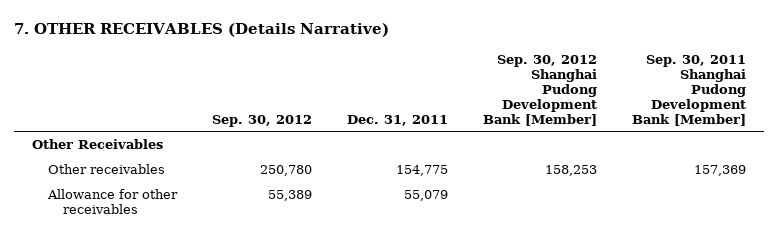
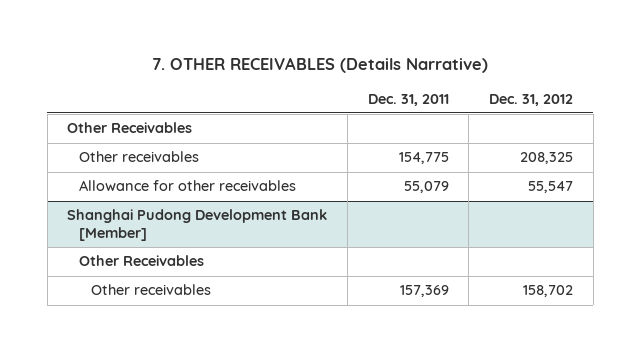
- | Sep. 30, 2012 | Dec. 31, 2011 | Sep. 30, 2012 Shanghai Pudong Development Bank [Member] | Sep. 30, 2011 Shanghai Pudong Development Bank [Member]
+ | Dec. 31, 2011 | Dec. 31, 2012
+ Shanghai Pudong Development Bank [Member]
+ Other Receivables
+ Other receivables | 157,369 | 158,702

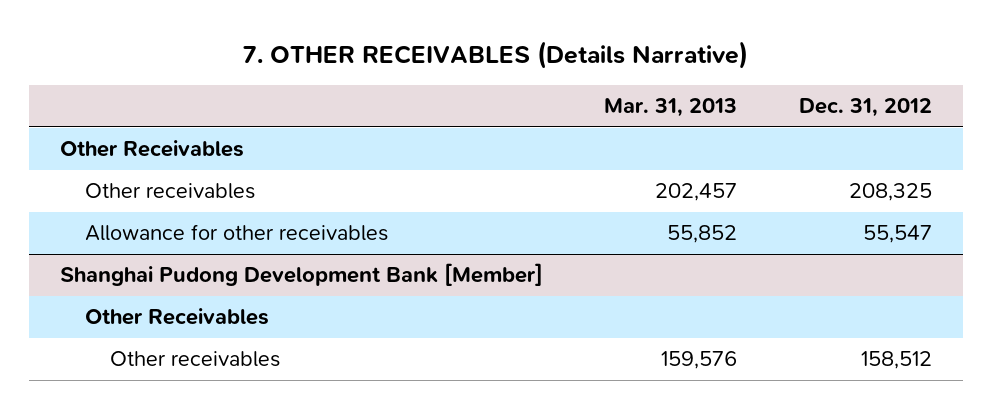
- | Dec. 31, 2011 | Dec. 31, 2012
+ | Mar. 31, 2013 | Dec. 31, 2012
@ Shanghai Pudong Development Bank [Member]
- Other receivables | 157,369 | 158,702
+ Other receivables | 159,576 | 158,512

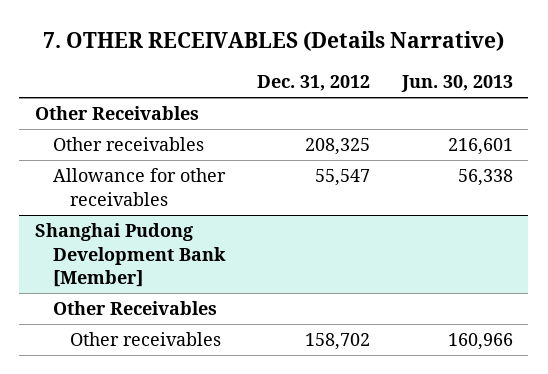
- | Mar. 31, 2013 | Dec. 31, 2012
+ | Dec. 31, 2012 | Jun. 30, 2013
@ Shanghai Pudong Development Bank [Member]
- Other receivables | 159,576 | 158,512
+ Other receivables | 158,702 | 160,966

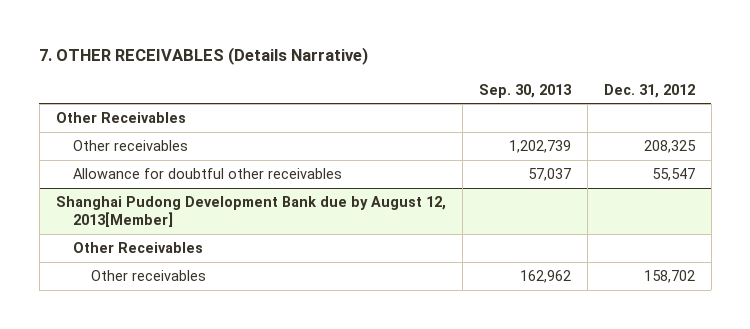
- | Dec. 31, 2012 | Jun. 30, 2013
+ | Sep. 30, 2013 | Dec. 31, 2012
- Allowance for other receivables | 55,547 | 56,338
- Shanghai Pudong Development Bank [Member]
+ Allowance for doubtful other receivables | 57,037 | 55,547
+ Shanghai Pudong Development Bank due by August 12, 2013[Member]

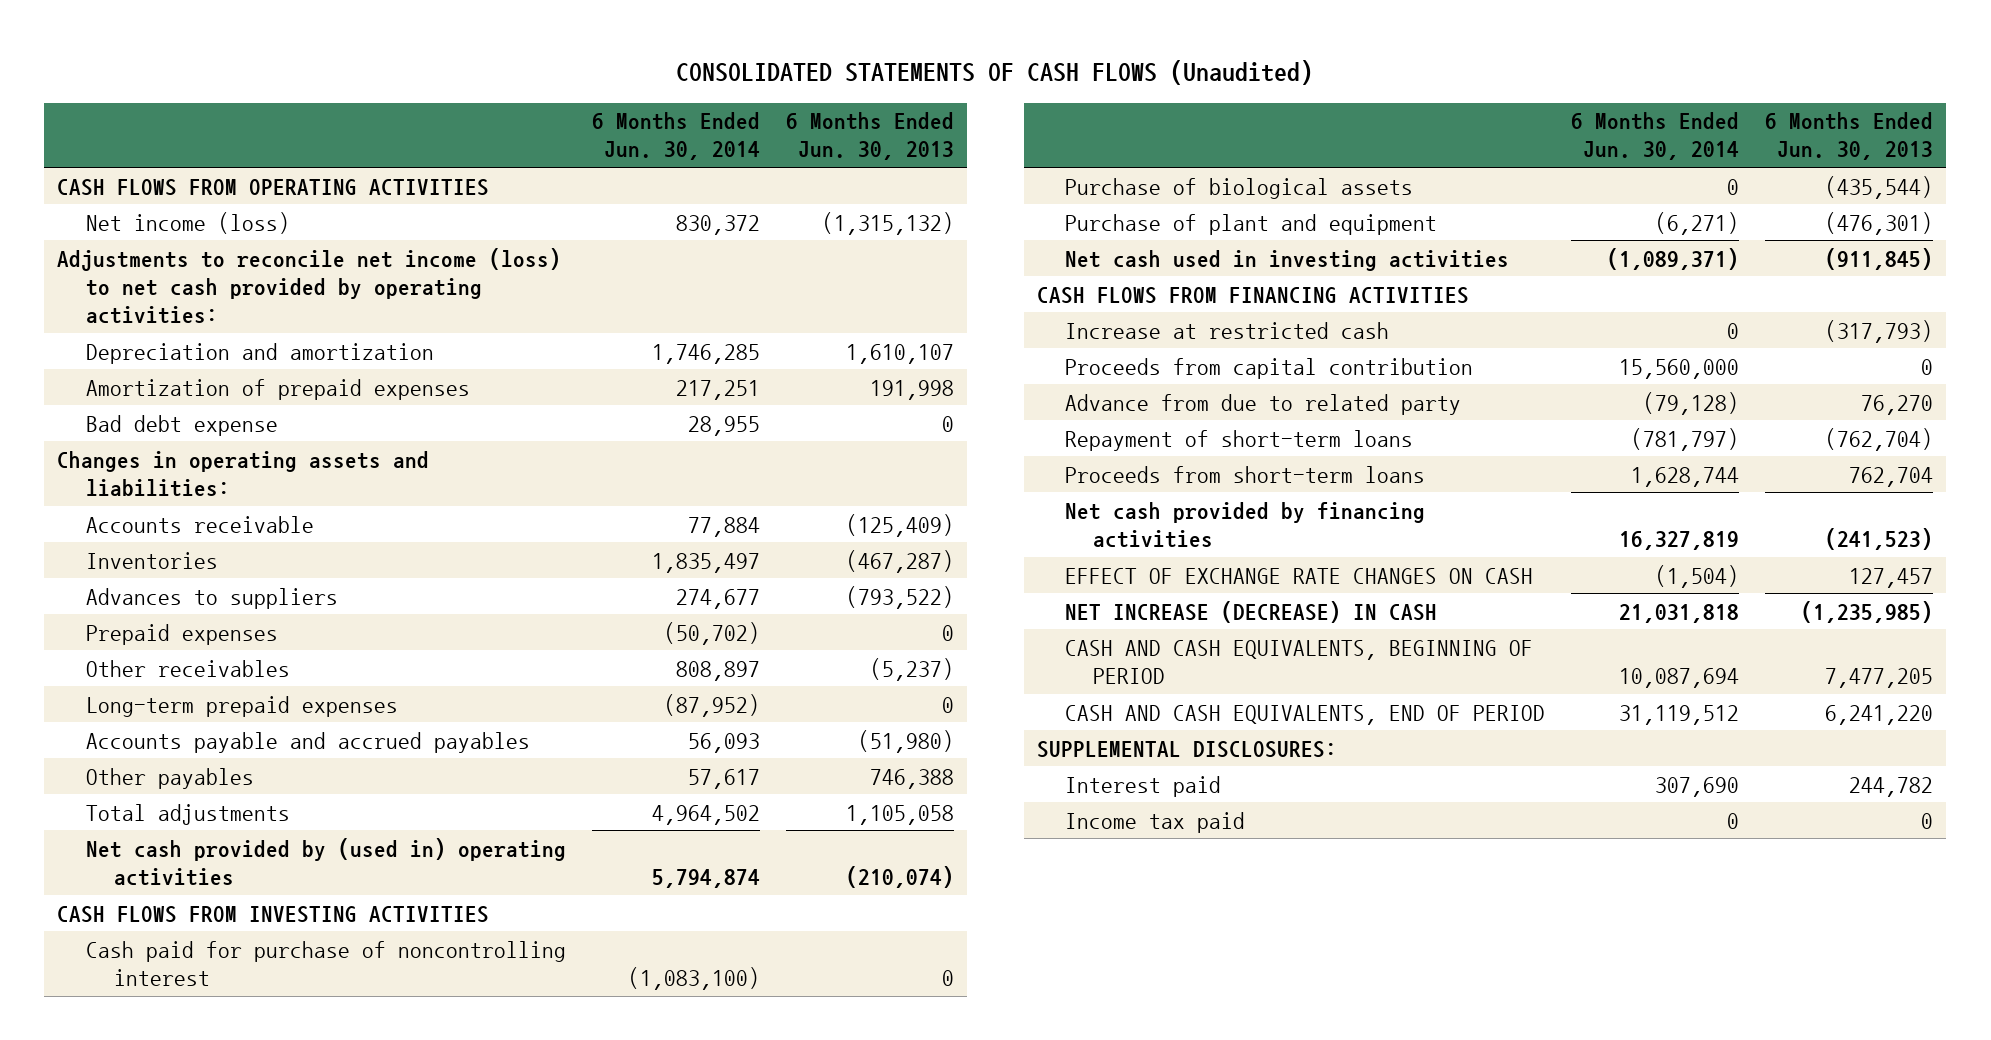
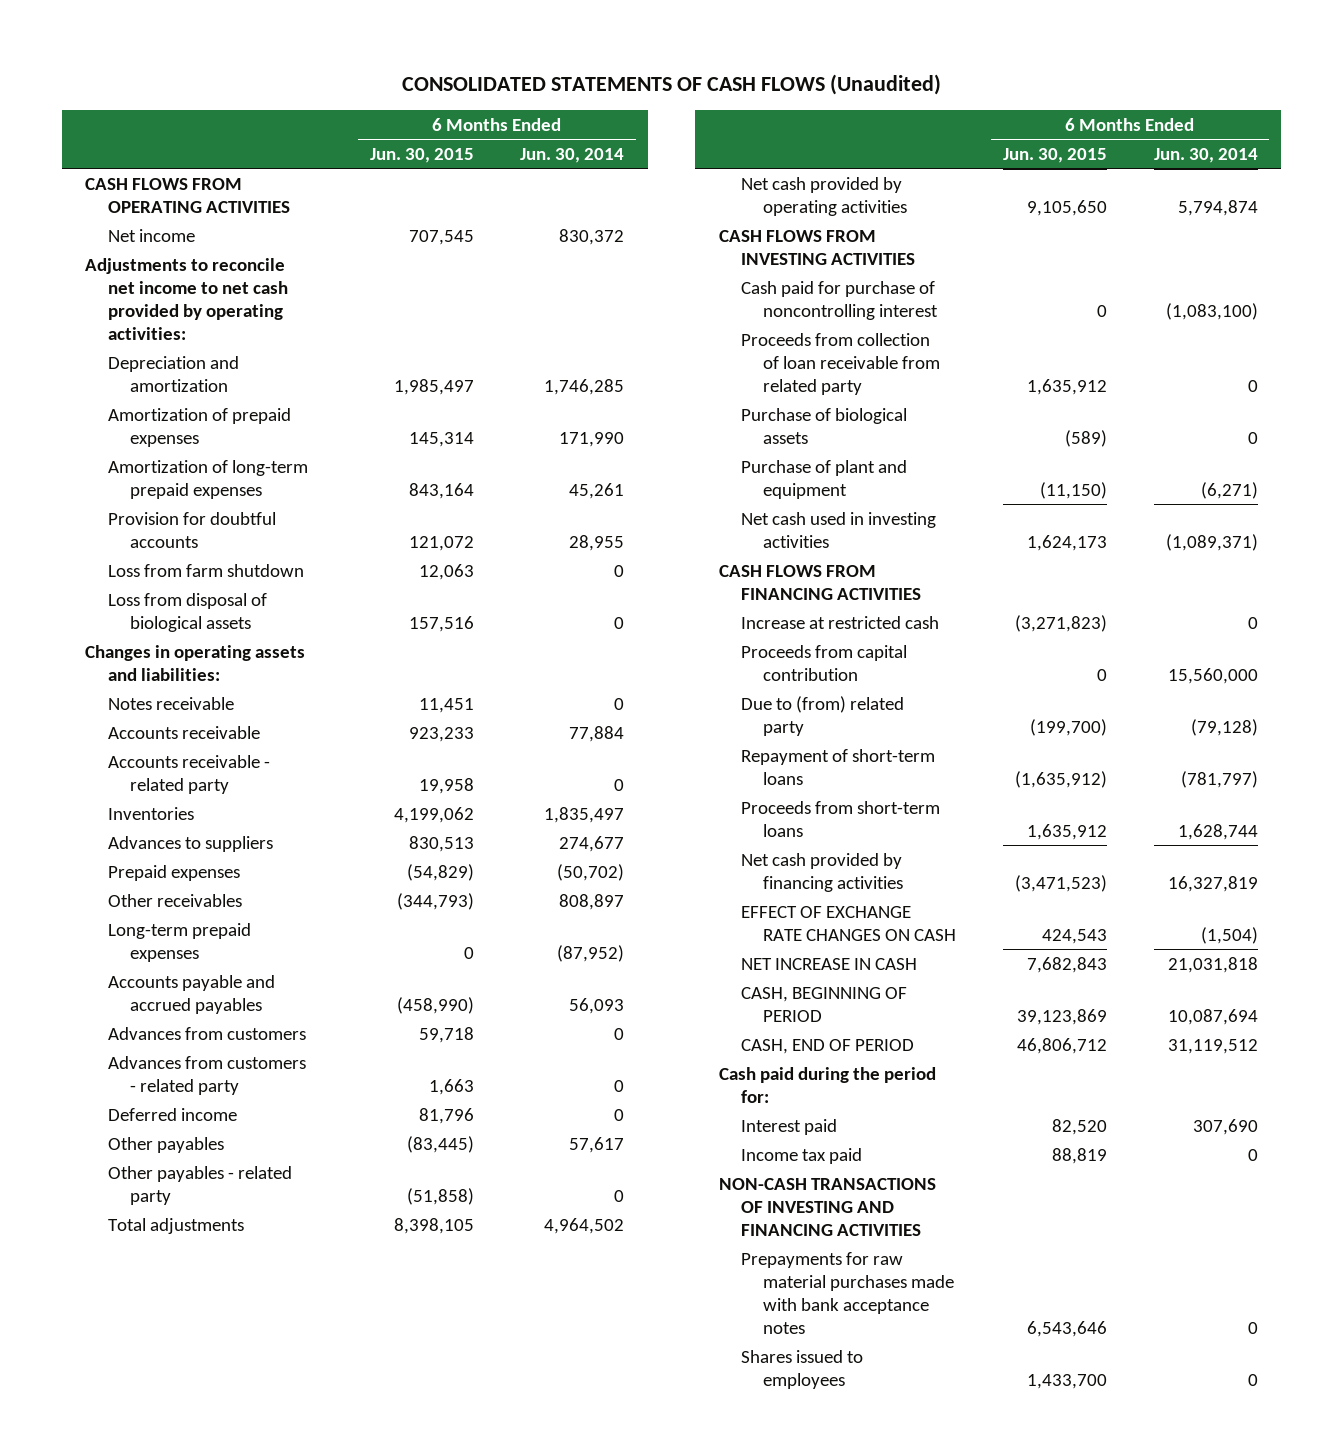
- | 6 Months Ended Jun. 30, 2014 | 6 Months Ended Jun. 30, 2013
+ | 6 Months Ended Jun. 30, 2015 | 6 Months Ended Jun. 30, 2014
- Net income (loss) | 830,372 | (1,315,132)
- Adjustments to reconcile net income (loss) to net cash provided by operating activities:
+ Net income | 707,545 | 830,372
+ Adjustments to reconcile net income to net cash provided by operating activities:
- Amortization of prepaid expenses | 217,251 | 191,998
- Bad debt expense | 28,955 | 0
+ Amortization of prepaid expenses | 145,314 | 171,990
+ Amortization of long-term prepaid expenses | 843,164 | 45,261
+ Provision for doubtful accounts | 121,072 | 28,955
+ Loss from farm shutdown | 12,063 | 0
+ Loss from disposal of biological assets | 157,516 | 0
+ Notes receivable | 11,451 | 0
+ Accounts receivable - related party | 19,958 | 0
+ Advances from customers | 59,718 | 0
+ Advances from customers - related party | 1,663 | 0
+ Deferred income | 81,796 | 0
+ Other payables - related party | (51,858) | 0
- Net cash provided by (used in) operating activities | 5,794,874 | (210,074)
+ Net cash provided by operating activities | 9,105,650 | 5,794,874
+ Proceeds from collection of loan receivable from related party | 1,635,912 | 0
- Advance from due to related party | (79,128) | 76,270
+ Due to (from) related party | (199,700) | (79,128)
- NET INCREASE (DECREASE) IN CASH | 21,031,818 | (1,235,985)
- CASH AND CASH EQUIVALENTS, BEGINNING OF PERIOD | 10,087,694 | 7,477,205
- CASH AND CASH EQUIVALENTS, END OF PERIOD | 31,119,512 | 6,241,220
- SUPPLEMENTAL DISCLOSURES:
+ NET INCREASE IN CASH | 7,682,843 | 21,031,818
+ CASH, BEGINNING OF PERIOD | 39,123,869 | 10,087,694
+ CASH, END OF PERIOD | 46,806,712 | 31,119,512
+ Cash paid during the period for:
+ NON-CASH TRANSACTIONS OF INVESTING AND FINANCING ACTIVITIES
+ Prepayments for raw material purchases made with bank acceptance notes | 6,543,646 | 0
+ Shares issued to employees | 1,433,700 | 0

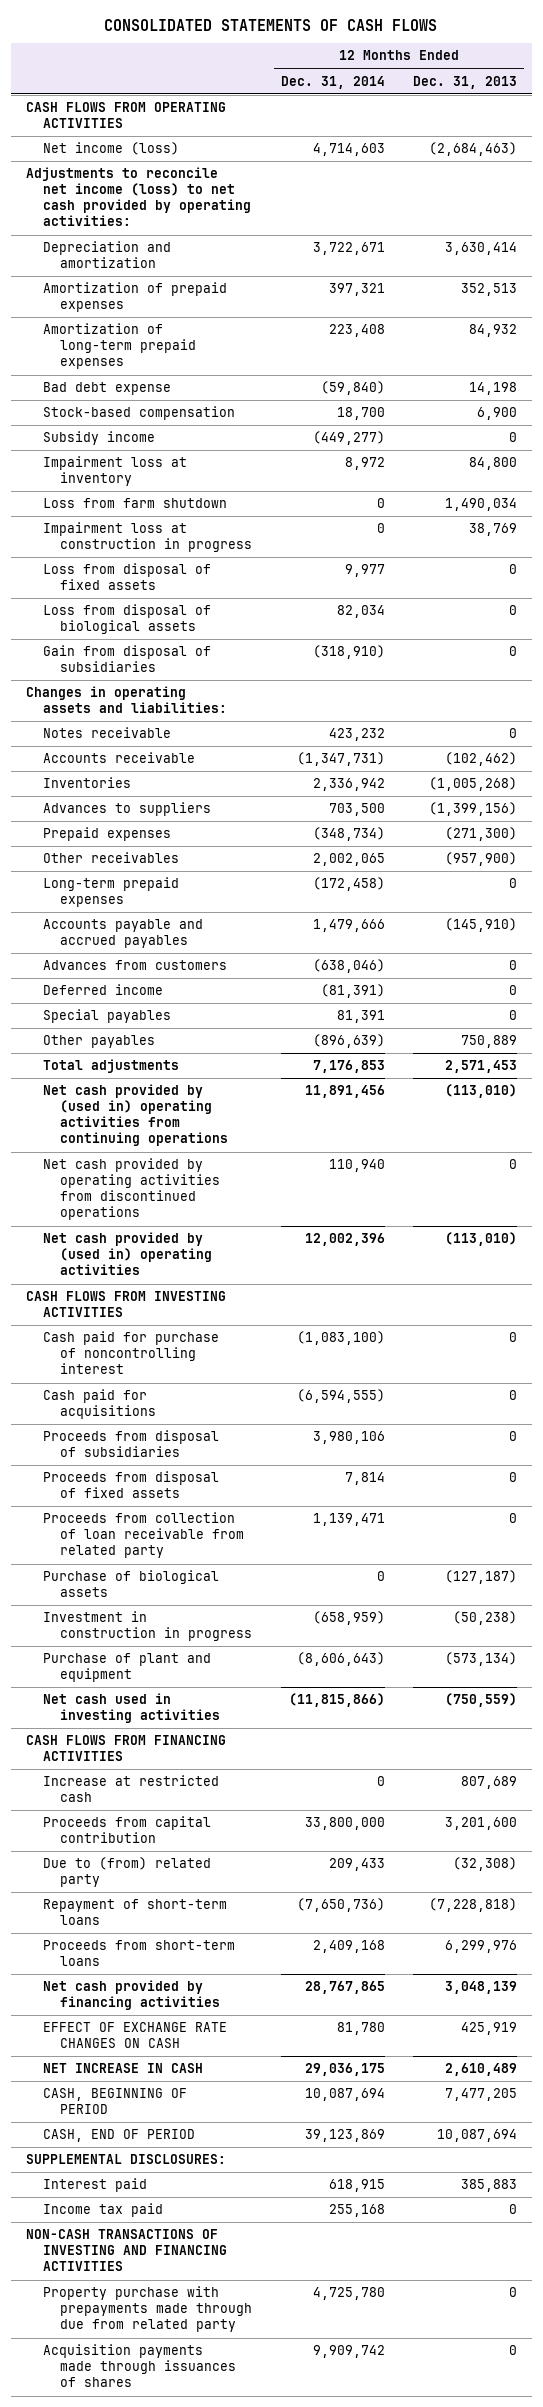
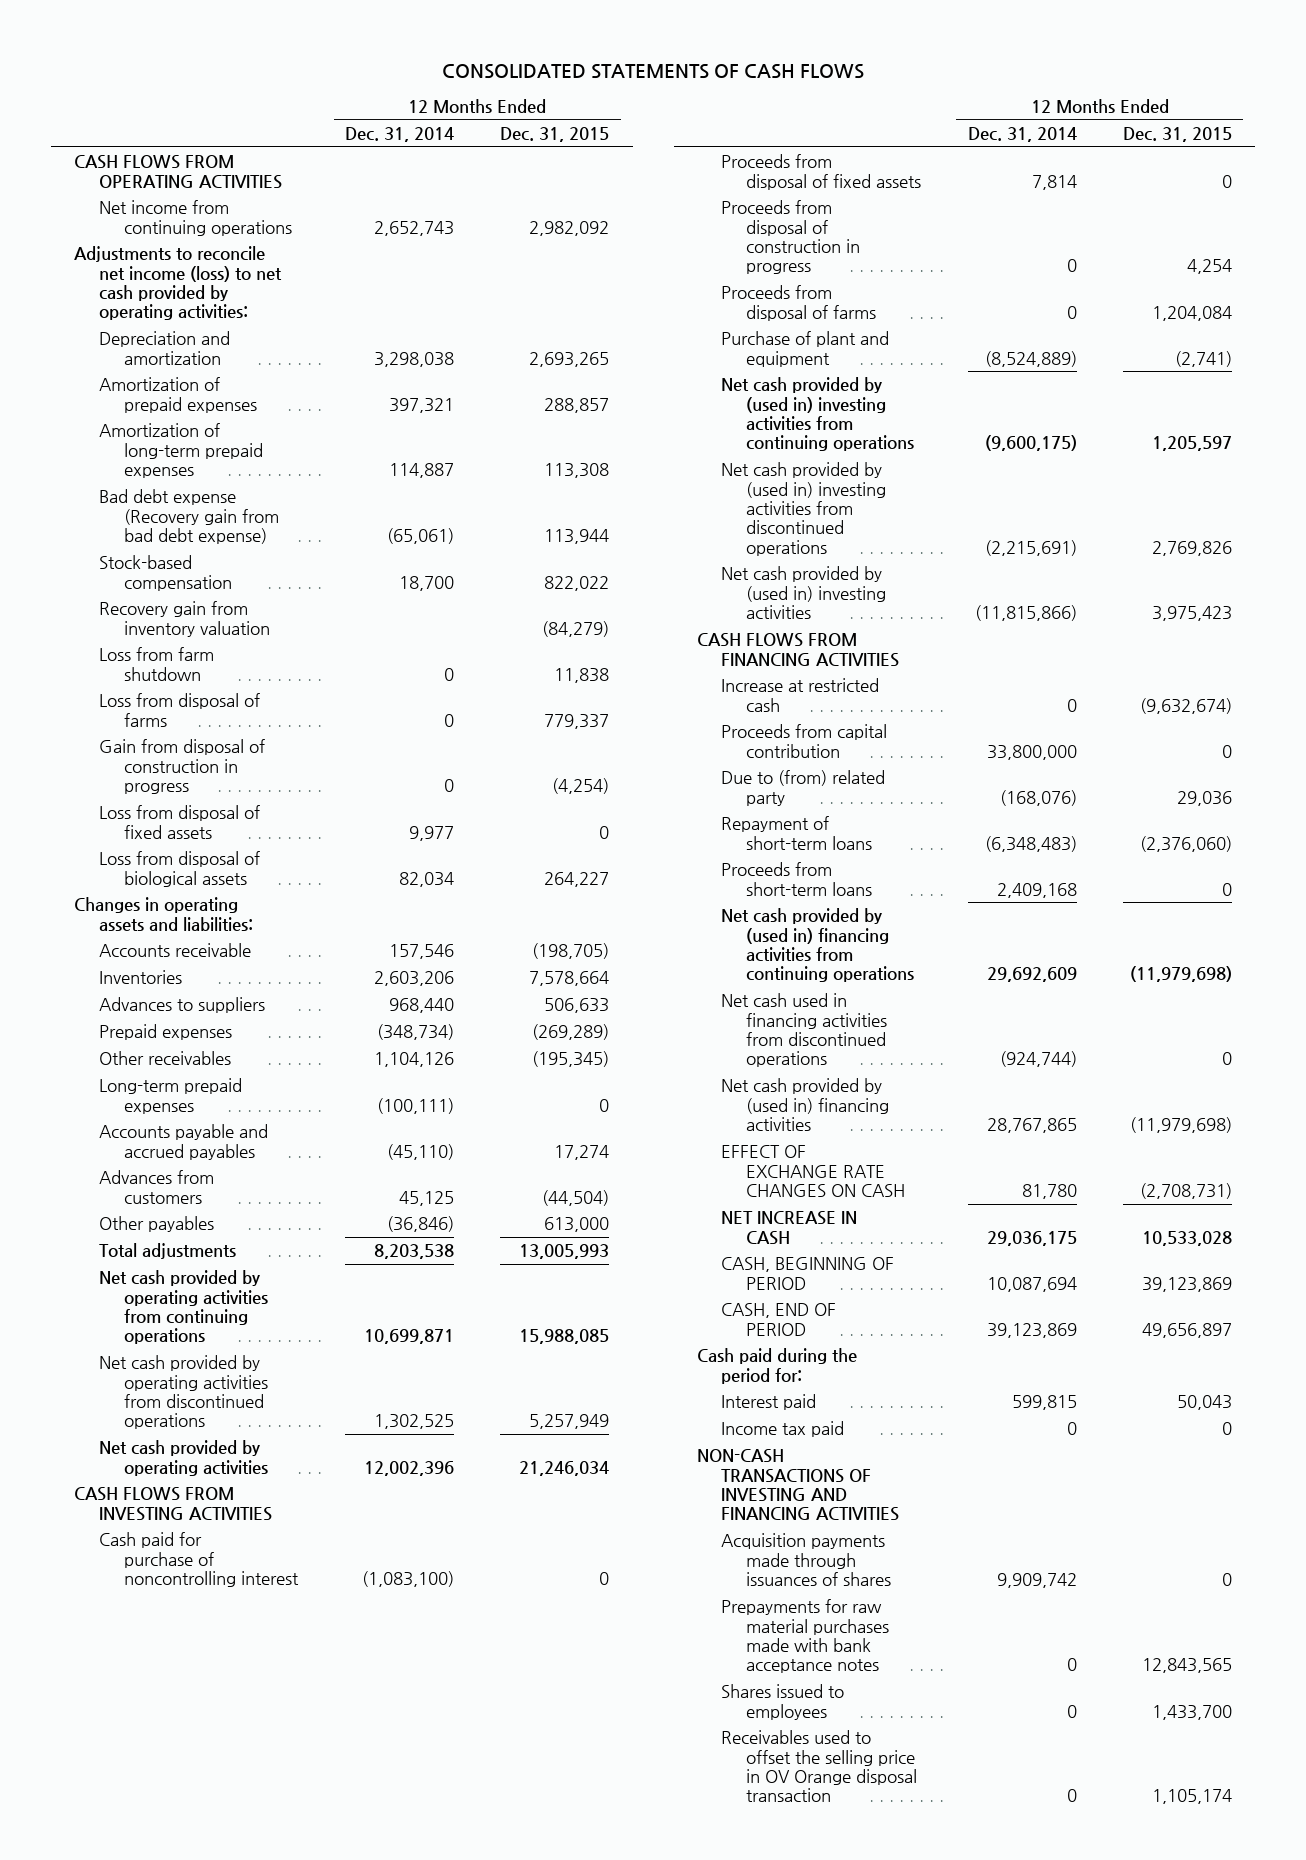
- | 12 Months Ended Dec. 31, 2014 | 12 Months Ended Dec. 31, 2013
+ | 12 Months Ended Dec. 31, 2014 | 12 Months Ended Dec. 31, 2015
- Net income (loss) | 4,714,603 | (2,684,463)
+ Net income from continuing operations | 2,652,743 | 2,982,092
- Depreciation and amortization | 3,722,671 | 3,630,414
+ Depreciation and amortization | 3,298,038 | 2,693,265
- Amortization of long-term prepaid expenses | 223,408 | 84,932
- Bad debt expense | (59,840) | 14,198
+ Amortization of long-term prepaid expenses | 114,887 | 113,308
+ Bad debt expense (Recovery gain from bad debt expense) | (65,061) | 113,944
- Subsidy income | (449,277) | 0
- Impairment loss at inventory | 8,972 | 84,800
+ Recovery gain from inventory valuation | | (84,279)
- Impairment loss at construction in progress | 0 | 38,769
+ Loss from disposal of farms | 0 | 779,337
+ Gain from disposal of construction in progress | 0 | (4,254)
- Gain from disposal of subsidiaries | (318,910) | 0
- Notes receivable | 423,232 | 0
- Accounts receivable | (1,347,731) | (102,462)
- Inventories | 2,336,942 | (1,005,268)
- Advances to suppliers | 703,500 | (1,399,156)
+ Accounts receivable | 157,546 | (198,705)
+ Inventories | 2,603,206 | 7,578,664
+ Advances to suppliers | 968,440 | 506,633
- Other receivables | 2,002,065 | (957,900)
- Long-term prepaid expenses | (172,458) | 0
- Accounts payable and accrued payables | 1,479,666 | (145,910)
- Advances from customers | (638,046) | 0
- Deferred income | (81,391) | 0
- Special payables | 81,391 | 0
- Other payables | (896,639) | 750,889
- Total adjustments | 7,176,853 | 2,571,453
- Net cash provided by (used in) operating activities from continuing operations | 11,891,456 | (113,010)
- Net cash provided by operating activities from discontinued operations | 110,940 | 0
- Net cash provided by (used in) operating activities | 12,002,396 | (113,010)
+ Other receivables | 1,104,126 | (195,345)
+ Long-term prepaid expenses | (100,111) | 0
+ Accounts payable and accrued payables | (45,110) | 17,274
+ Advances from customers | 45,125 | (44,504)
+ Other payables | (36,846) | 613,000
+ Total adjustments | 8,203,538 | 13,005,993
+ Net cash provided by operating activities from continuing operations | 10,699,871 | 15,988,085
+ Net cash provided by operating activities from discontinued operations | 1,302,525 | 5,257,949
+ Net cash provided by operating activities | 12,002,396 | 21,246,034
- Cash paid for acquisitions | (6,594,555) | 0
- Proceeds from disposal of subsidiaries | 3,980,106 | 0
- Proceeds from collection of loan receivable from related party | 1,139,471 | 0
- Purchase of biological assets | 0 | (127,187)
- Investment in construction in progress | (658,959) | (50,238)
- Purchase of plant and equipment | (8,606,643) | (573,134)
- Net cash used in investing activities | (11,815,866) | (750,559)
+ Proceeds from disposal of construction in progress | 0 | 4,254
+ Proceeds from disposal of farms | 0 | 1,204,084
+ Purchase of plant and equipment | (8,524,889) | (2,741)
+ Net cash provided by (used in) investing activities from continuing operations | (9,600,175) | 1,205,597
+ Net cash provided by (used in) investing activities from discontinued operations | (2,215,691) | 2,769,826
+ Net cash provided by (used in) investing activities | (11,815,866) | 3,975,423
- Due to (from) related party | 209,433 | (32,308)
- Repayment of short-term loans | (7,650,736) | (7,228,818)
+ Due to (from) related party | (168,076) | 29,036
+ Repayment of short-term loans | (6,348,483) | (2,376,060)
- Net cash provided by financing activities | 28,767,865 | 3,048,139
+ Net cash provided by (used in) financing activities from continuing operations | 29,692,609 | (11,979,698)
+ Net cash used in financing activities from discontinued operations | (924,744) | 0
+ Net cash provided by (used in) financing activities | 28,767,865 | (11,979,698)
- SUPPLEMENTAL DISCLOSURES:
- Interest paid | 618,915 | 385,883
- Income tax paid | 255,168 | 0
+ Cash paid during the period for:
+ Interest paid | 599,815 | 50,043
+ Income tax paid | 0 | 0
- Property purchase with prepayments made through due from related party | 4,725,780 | 0
+ Prepayments for raw material purchases made with bank acceptance notes | 0 | 12,843,565
+ Shares issued to employees | 0 | 1,433,700
+ Receivables used to offset the selling price in OV Orange disposal transaction | 0 | 1,105,174

